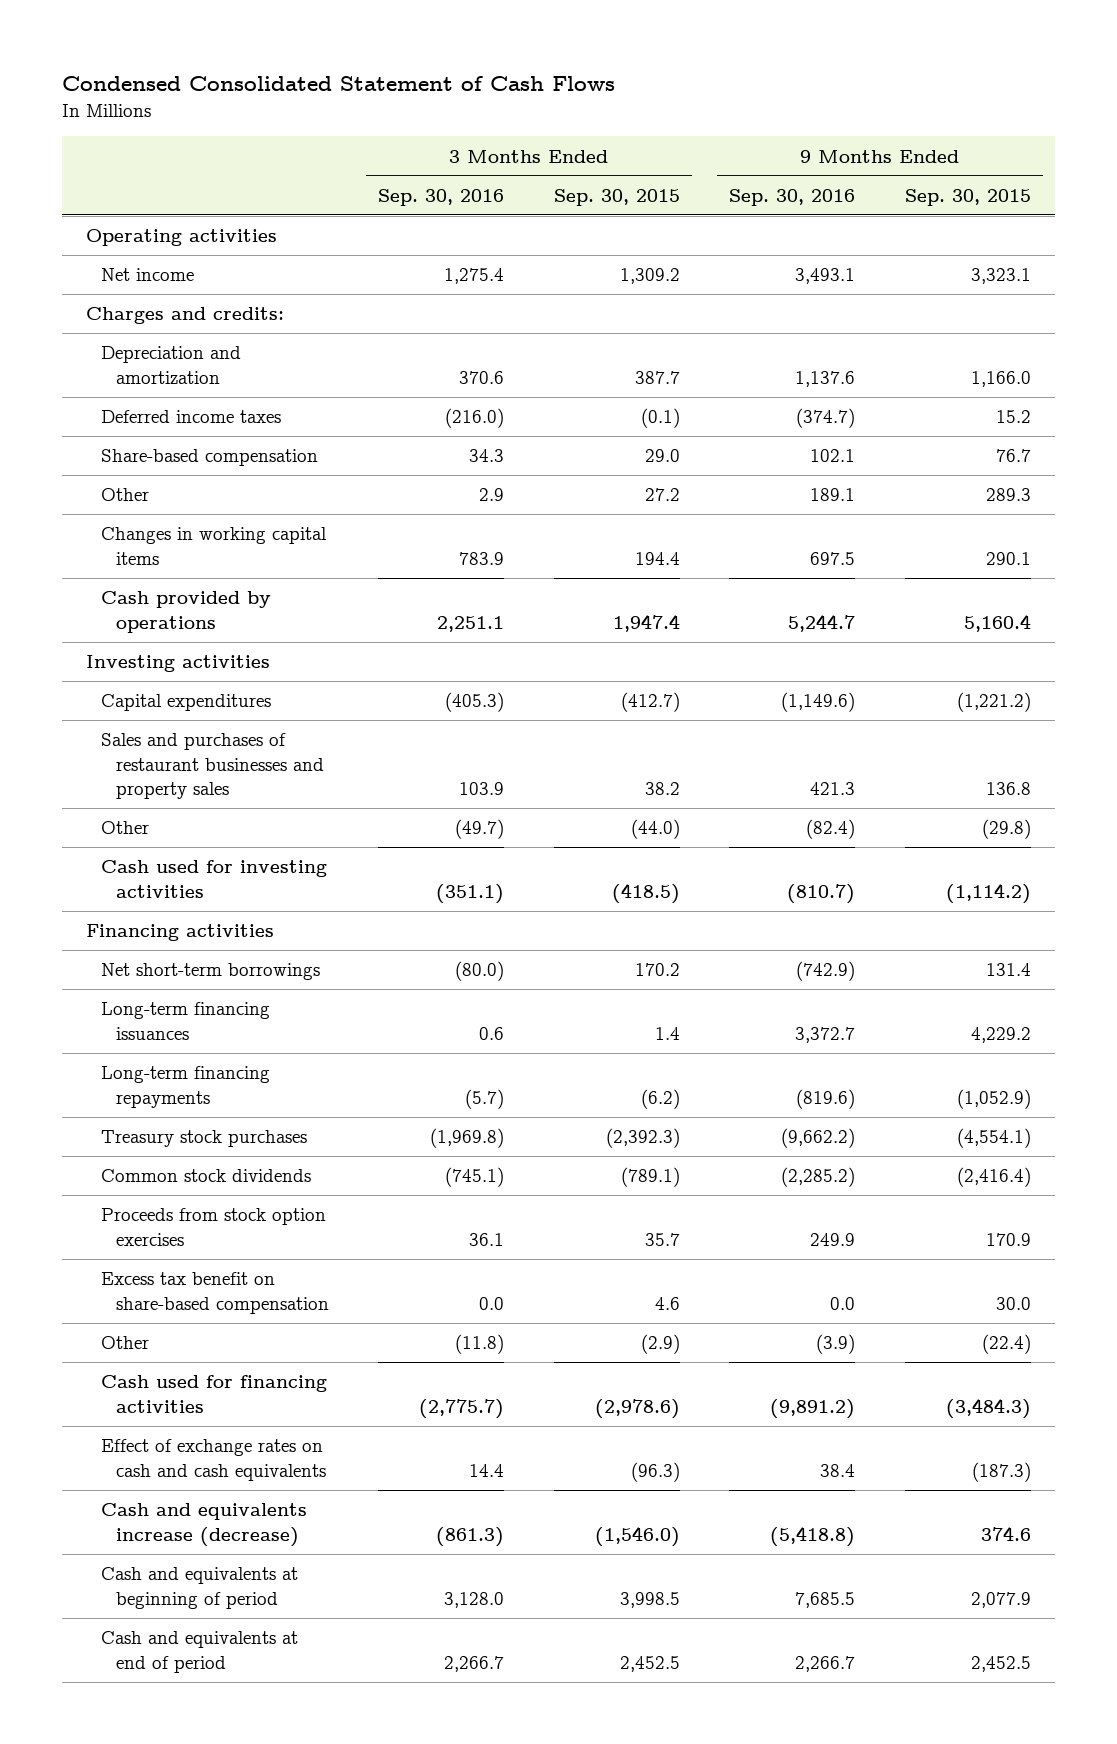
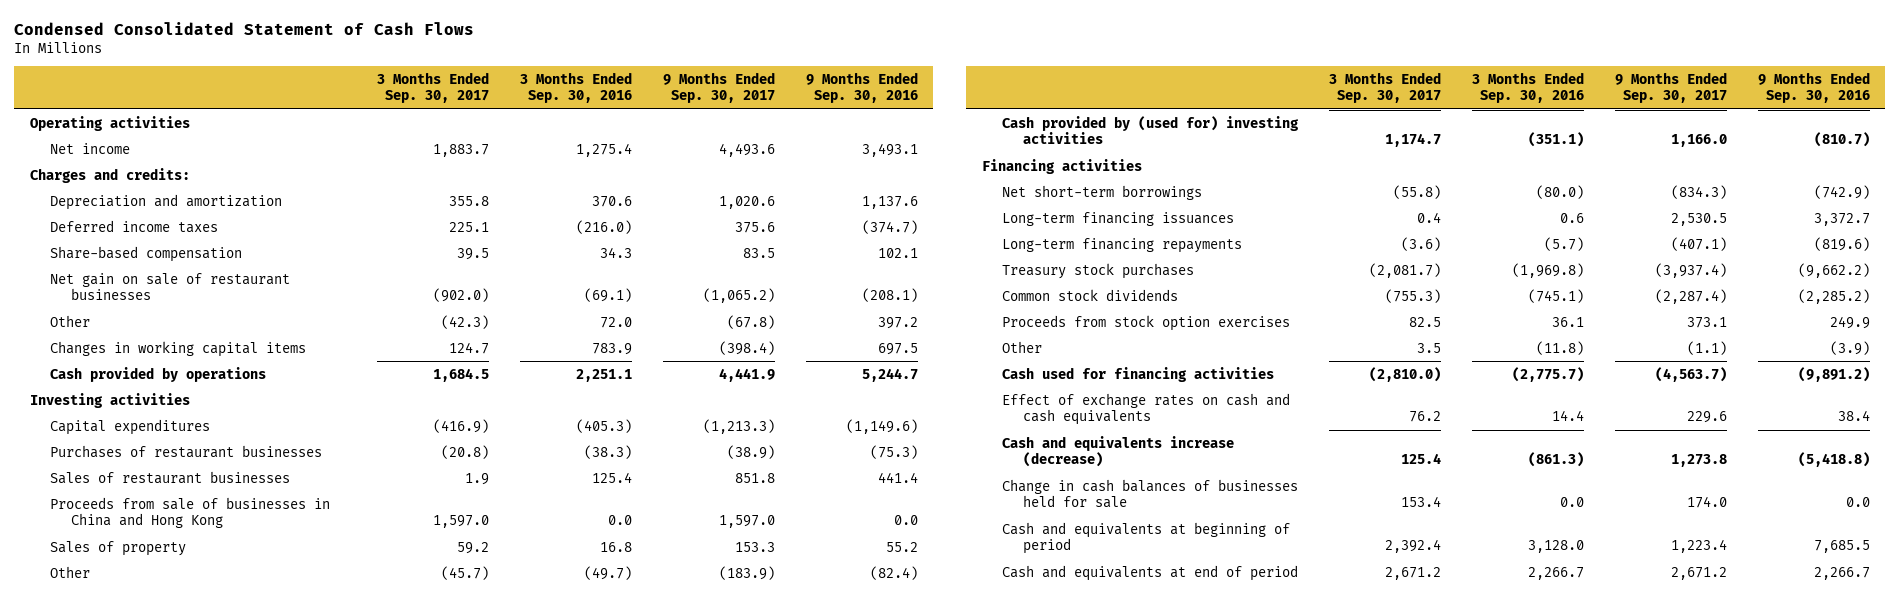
- | 3 Months Ended Sep. 30, 2016 | 3 Months Ended Sep. 30, 2015 | 9 Months Ended Sep. 30, 2016 | 9 Months Ended Sep. 30, 2015
+ | 3 Months Ended Sep. 30, 2017 | 3 Months Ended Sep. 30, 2016 | 9 Months Ended Sep. 30, 2017 | 9 Months Ended Sep. 30, 2016
- Other | 2.9 | 27.2 | 189.1 | 289.3
+ Net gain on sale of restaurant businesses | (902.0) | (69.1) | (1,065.2) | (208.1)
+ Other | (42.3) | 72.0 | (67.8) | 397.2
- Sales and purchases of restaurant businesses and property sales | 103.9 | 38.2 | 421.3 | 136.8
+ Purchases of restaurant businesses | (20.8) | (38.3) | (38.9) | (75.3)
+ Sales of restaurant businesses | 1.9 | 125.4 | 851.8 | 441.4
+ Proceeds from sale of businesses in China and Hong Kong | 1,597.0 | 0.0 | 1,597.0 | 0.0
+ Sales of property | 59.2 | 16.8 | 153.3 | 55.2
- Cash used for investing activities | (351.1) | (418.5) | (810.7) | (1,114.2)
+ Cash provided by (used for) investing activities | 1,174.7 | (351.1) | 1,166.0 | (810.7)
- Excess tax benefit on share-based compensation | 0.0 | 4.6 | 0.0 | 30.0
+ Change in cash balances of businesses held for sale | 153.4 | 0.0 | 174.0 | 0.0

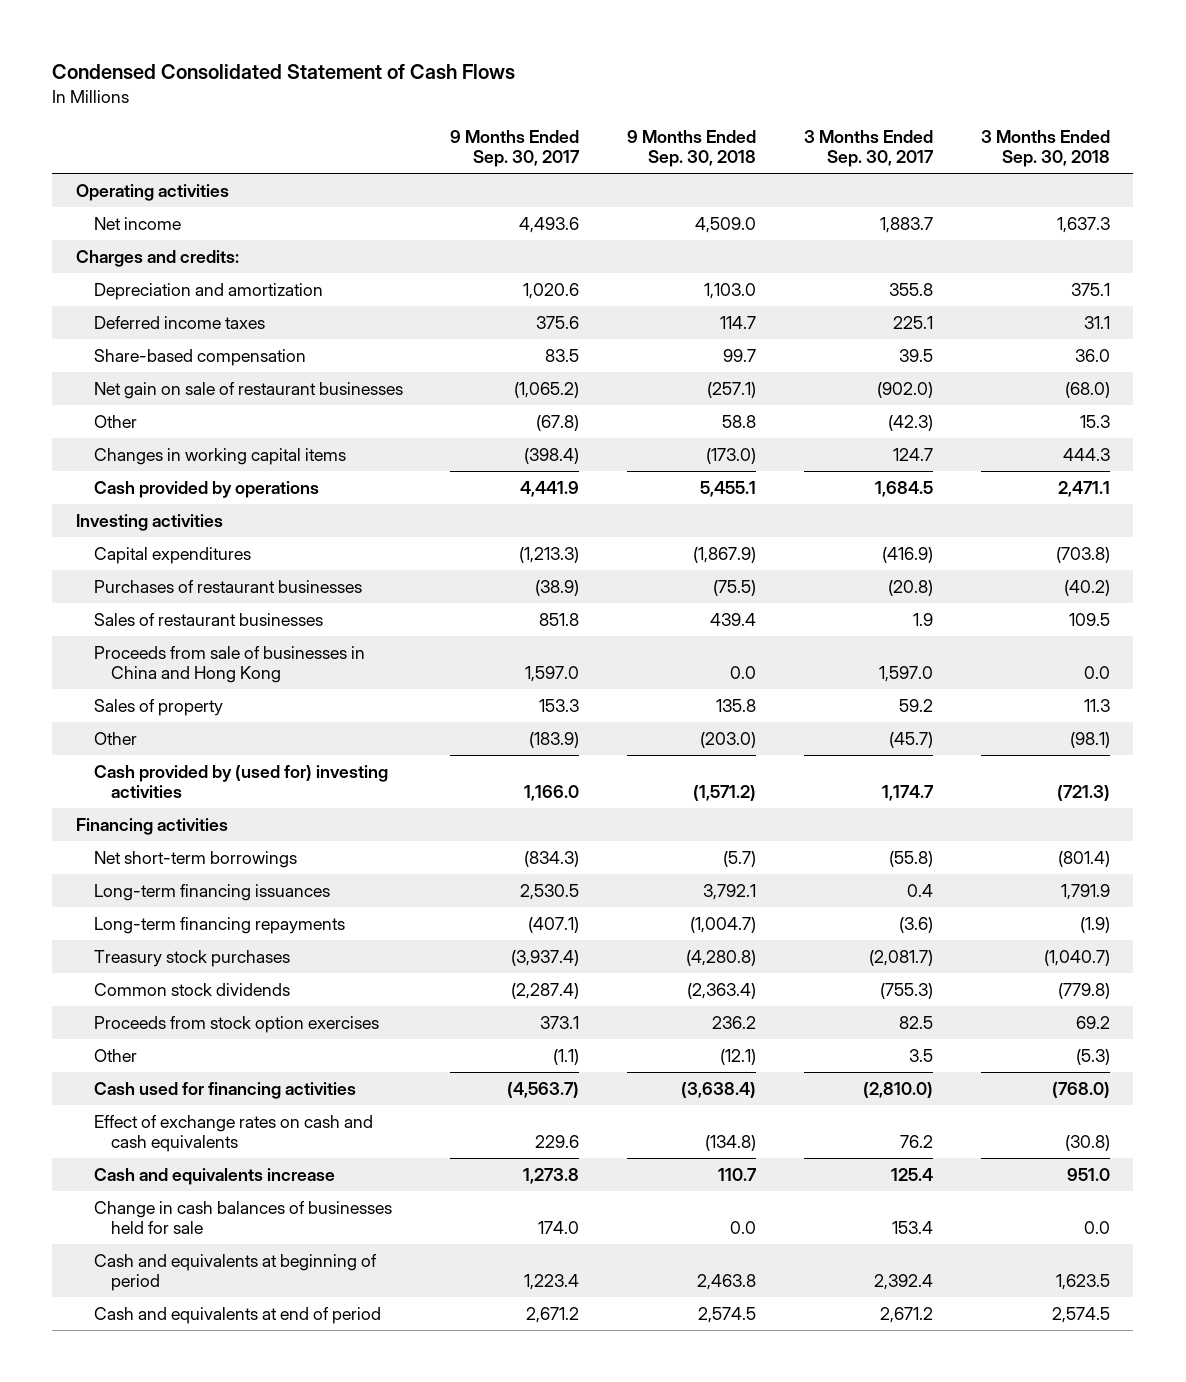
- | 3 Months Ended Sep. 30, 2017 | 3 Months Ended Sep. 30, 2016 | 9 Months Ended Sep. 30, 2017 | 9 Months Ended Sep. 30, 2016
+ | 9 Months Ended Sep. 30, 2017 | 9 Months Ended Sep. 30, 2018 | 3 Months Ended Sep. 30, 2017 | 3 Months Ended Sep. 30, 2018
- Cash and equivalents increase (decrease) | 125.4 | (861.3) | 1,273.8 | (5,418.8)
+ Cash and equivalents increase | 1,273.8 | 110.7 | 125.4 | 951.0

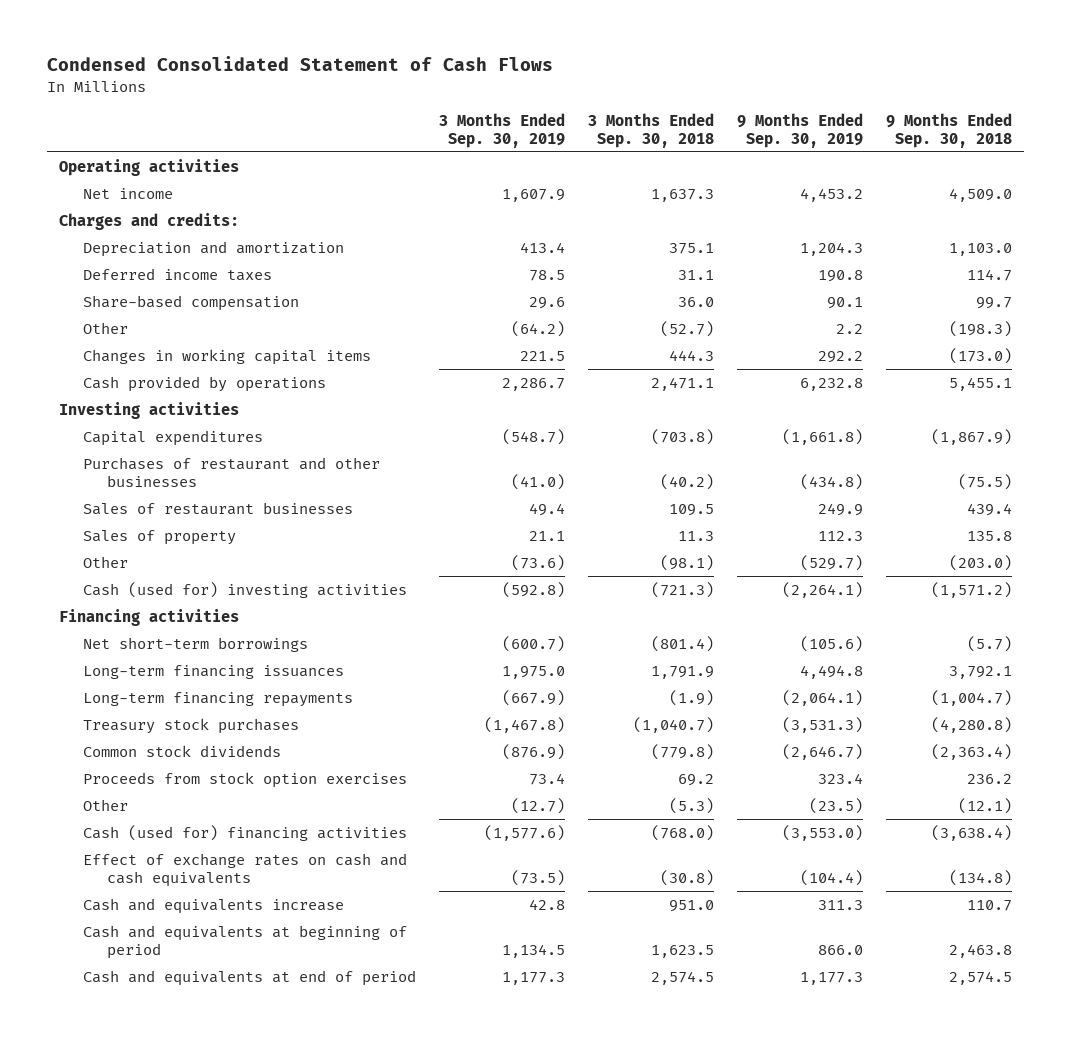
- | 9 Months Ended Sep. 30, 2017 | 9 Months Ended Sep. 30, 2018 | 3 Months Ended Sep. 30, 2017 | 3 Months Ended Sep. 30, 2018
+ | 3 Months Ended Sep. 30, 2019 | 3 Months Ended Sep. 30, 2018 | 9 Months Ended Sep. 30, 2019 | 9 Months Ended Sep. 30, 2018
- Net gain on sale of restaurant businesses | (1,065.2) | (257.1) | (902.0) | (68.0)
- Other | (67.8) | 58.8 | (42.3) | 15.3
+ Other | (64.2) | (52.7) | 2.2 | (198.3)
- Purchases of restaurant businesses | (38.9) | (75.5) | (20.8) | (40.2)
+ Purchases of restaurant and other businesses | (41.0) | (40.2) | (434.8) | (75.5)
- Proceeds from sale of businesses in China and Hong Kong | 1,597.0 | 0.0 | 1,597.0 | 0.0
- Cash provided by (used for) investing activities | 1,166.0 | (1,571.2) | 1,174.7 | (721.3)
+ Cash (used for) investing activities | (592.8) | (721.3) | (2,264.1) | (1,571.2)
- Cash used for financing activities | (4,563.7) | (3,638.4) | (2,810.0) | (768.0)
+ Cash (used for) financing activities | (1,577.6) | (768.0) | (3,553.0) | (3,638.4)
- Change in cash balances of businesses held for sale | 174.0 | 0.0 | 153.4 | 0.0

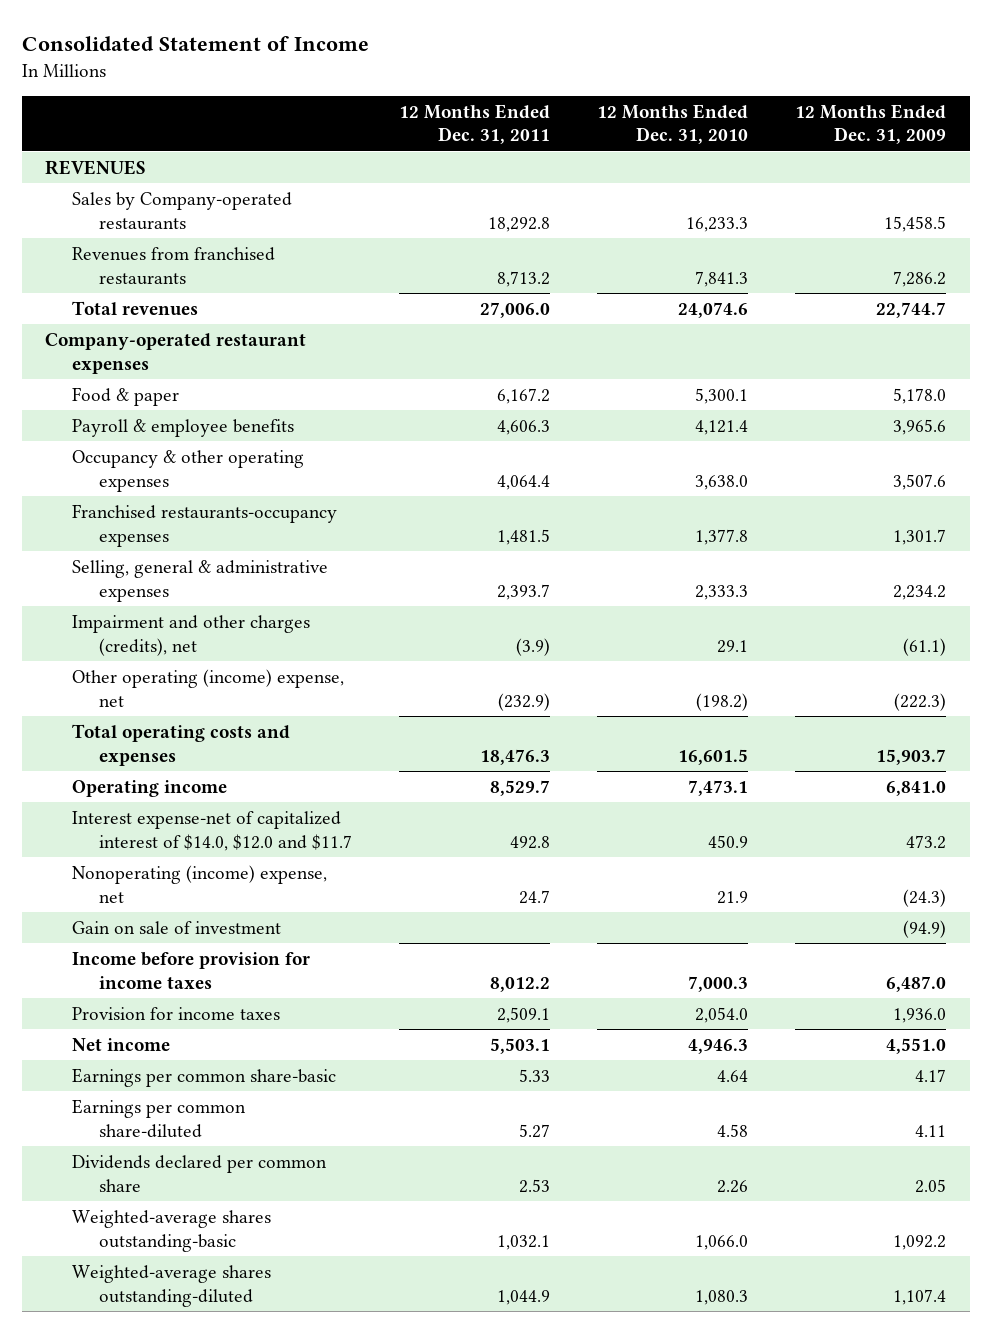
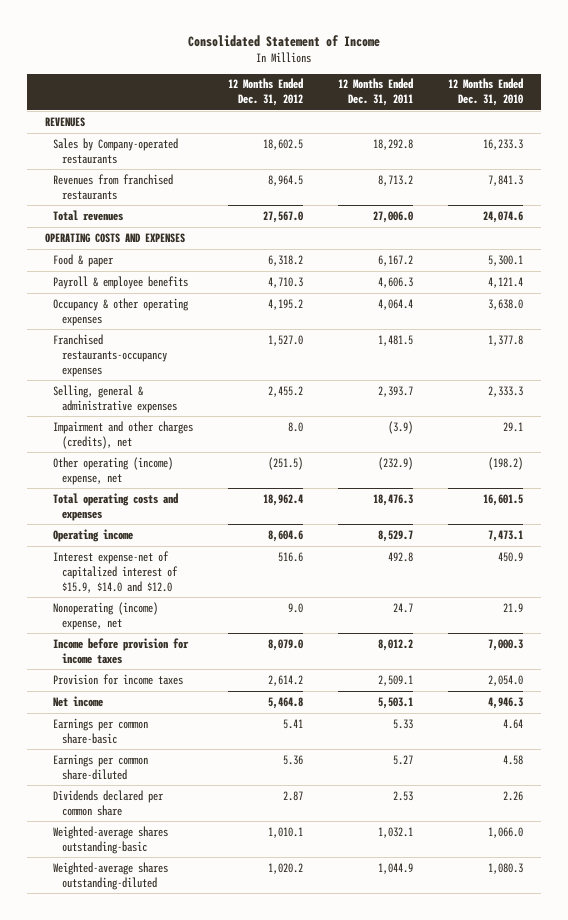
- | 12 Months Ended Dec. 31, 2011 | 12 Months Ended Dec. 31, 2010 | 12 Months Ended Dec. 31, 2009
+ | 12 Months Ended Dec. 31, 2012 | 12 Months Ended Dec. 31, 2011 | 12 Months Ended Dec. 31, 2010
- Company-operated restaurant expenses
+ OPERATING COSTS AND EXPENSES
- Interest expense-net of capitalized interest of $14.0, $12.0 and $11.7 | 492.8 | 450.9 | 473.2
+ Interest expense-net of capitalized interest of $15.9, $14.0 and $12.0 | 516.6 | 492.8 | 450.9
- Gain on sale of investment | | | (94.9)

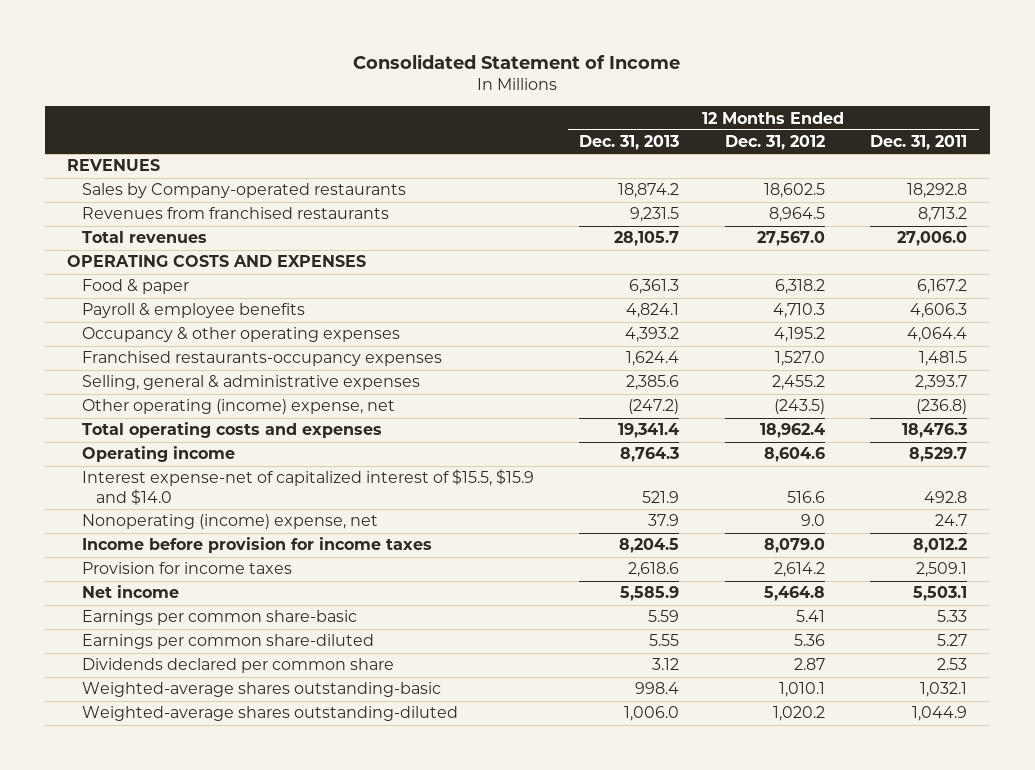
- | 12 Months Ended Dec. 31, 2012 | 12 Months Ended Dec. 31, 2011 | 12 Months Ended Dec. 31, 2010
+ | 12 Months Ended Dec. 31, 2013 | 12 Months Ended Dec. 31, 2012 | 12 Months Ended Dec. 31, 2011
- Impairment and other charges (credits), net | 8.0 | (3.9) | 29.1
- Other operating (income) expense, net | (251.5) | (232.9) | (198.2)
+ Other operating (income) expense, net | (247.2) | (243.5) | (236.8)
- Interest expense-net of capitalized interest of $15.9, $14.0 and $12.0 | 516.6 | 492.8 | 450.9
+ Interest expense-net of capitalized interest of $15.5, $15.9 and $14.0 | 521.9 | 516.6 | 492.8

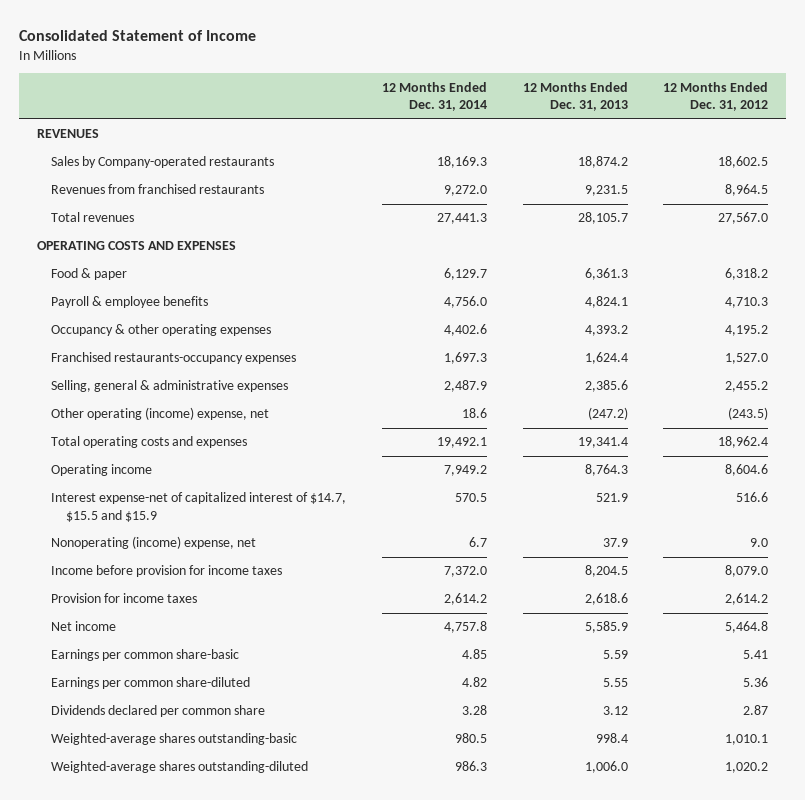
- | 12 Months Ended Dec. 31, 2013 | 12 Months Ended Dec. 31, 2012 | 12 Months Ended Dec. 31, 2011
+ | 12 Months Ended Dec. 31, 2014 | 12 Months Ended Dec. 31, 2013 | 12 Months Ended Dec. 31, 2012
- Interest expense-net of capitalized interest of $15.5, $15.9 and $14.0 | 521.9 | 516.6 | 492.8
+ Interest expense-net of capitalized interest of $14.7, $15.5 and $15.9 | 570.5 | 521.9 | 516.6

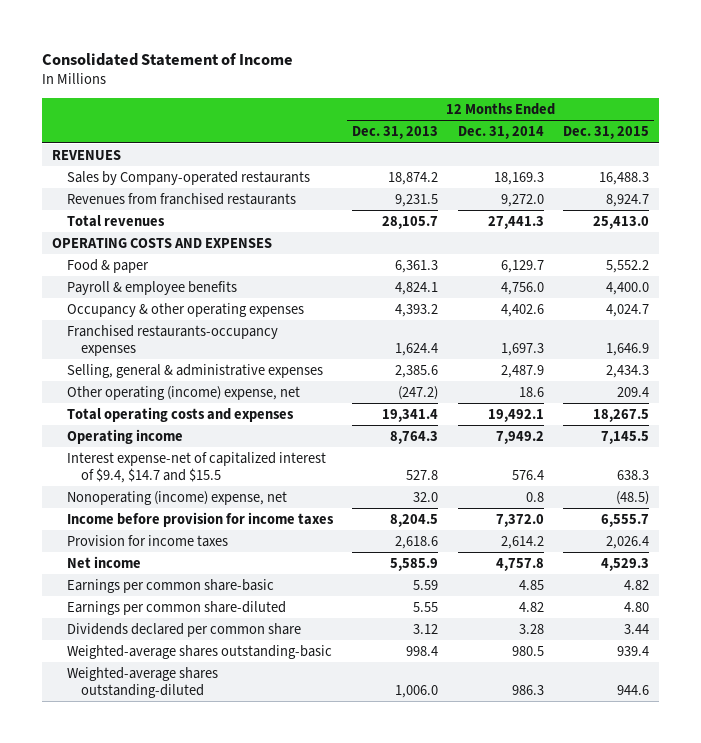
- | 12 Months Ended Dec. 31, 2014 | 12 Months Ended Dec. 31, 2013 | 12 Months Ended Dec. 31, 2012
+ | 12 Months Ended Dec. 31, 2013 | 12 Months Ended Dec. 31, 2014 | 12 Months Ended Dec. 31, 2015
- Interest expense-net of capitalized interest of $14.7, $15.5 and $15.9 | 570.5 | 521.9 | 516.6
- Nonoperating (income) expense, net | 6.7 | 37.9 | 9.0
+ Interest expense-net of capitalized interest of $9.4, $14.7 and $15.5 | 527.8 | 576.4 | 638.3
+ Nonoperating (income) expense, net | 32.0 | 0.8 | (48.5)

